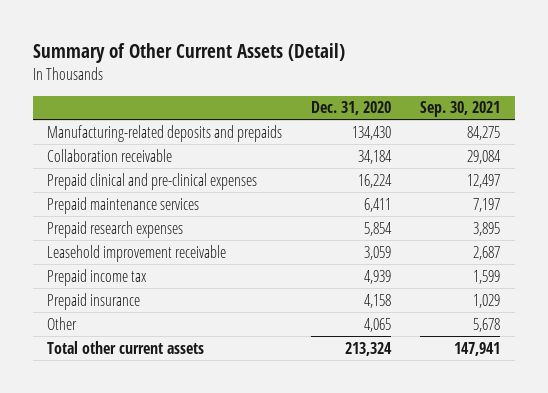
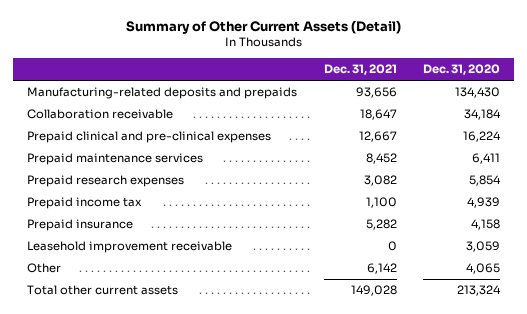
- | Dec. 31, 2020 | Sep. 30, 2021
+ | Dec. 31, 2021 | Dec. 31, 2020
moved down: Leasehold improvement receivable | 0 | 3,059

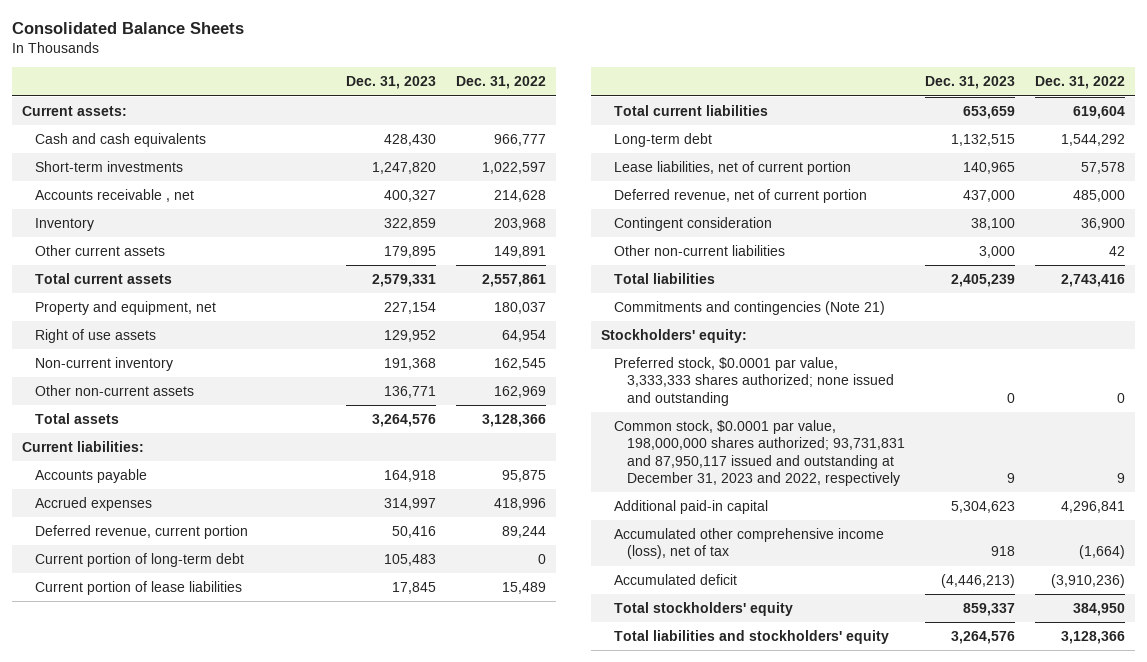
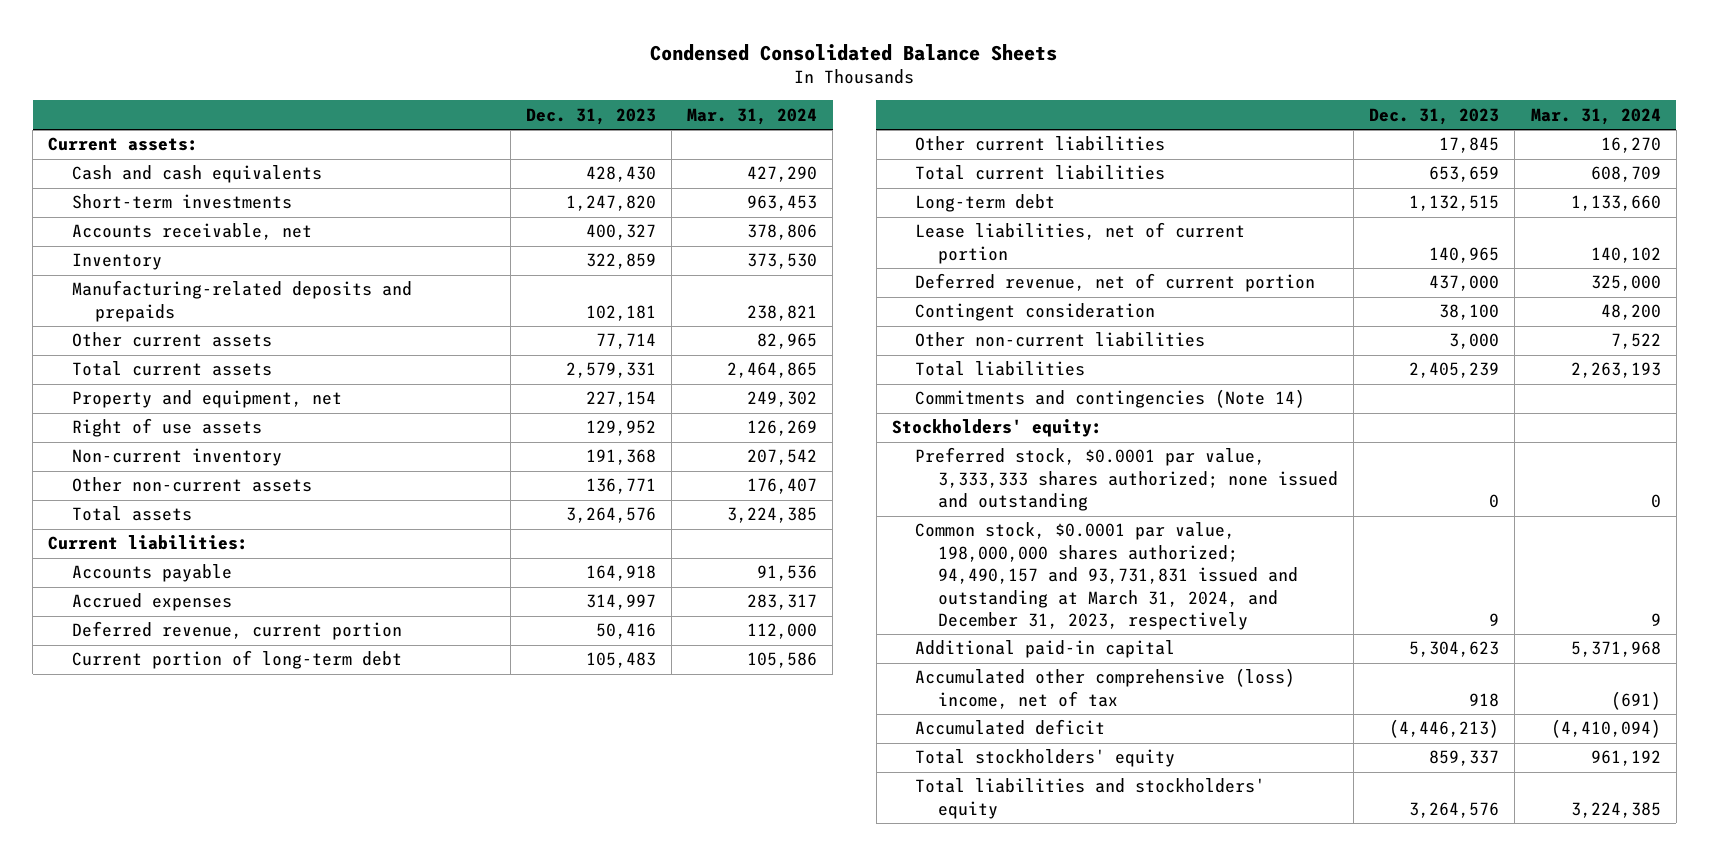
- Consolidated Balance Sheets
+ Condensed Consolidated Balance Sheets
- | Dec. 31, 2023 | Dec. 31, 2022
+ | Dec. 31, 2023 | Mar. 31, 2024
- Accounts receivable , net | 400,327 | 214,628
+ Accounts receivable, net | 400,327 | 378,806
- Other current assets | 179,895 | 149,891
+ Manufacturing-related deposits and prepaids | 102,181 | 238,821
+ Other current assets | 77,714 | 82,965
- Current portion of lease liabilities | 17,845 | 15,489
+ Other current liabilities | 17,845 | 16,270
- Commitments and contingencies (Note 21)
+ Commitments and contingencies (Note 14)
- Common stock, $0.0001 par value, 198,000,000 shares authorized; 93,731,831 and 87,950,117 issued and outstanding at December 31, 2023 and 2022, respectively | 9 | 9
+ Common stock, $0.0001 par value, 198,000,000 shares authorized; 94,490,157 and 93,731,831 issued and outstanding at March 31, 2024, and December 31, 2023, respectively | 9 | 9
- Accumulated other comprehensive income (loss), net of tax | 918 | (1,664)
+ Accumulated other comprehensive (loss) income, net of tax | 918 | (691)

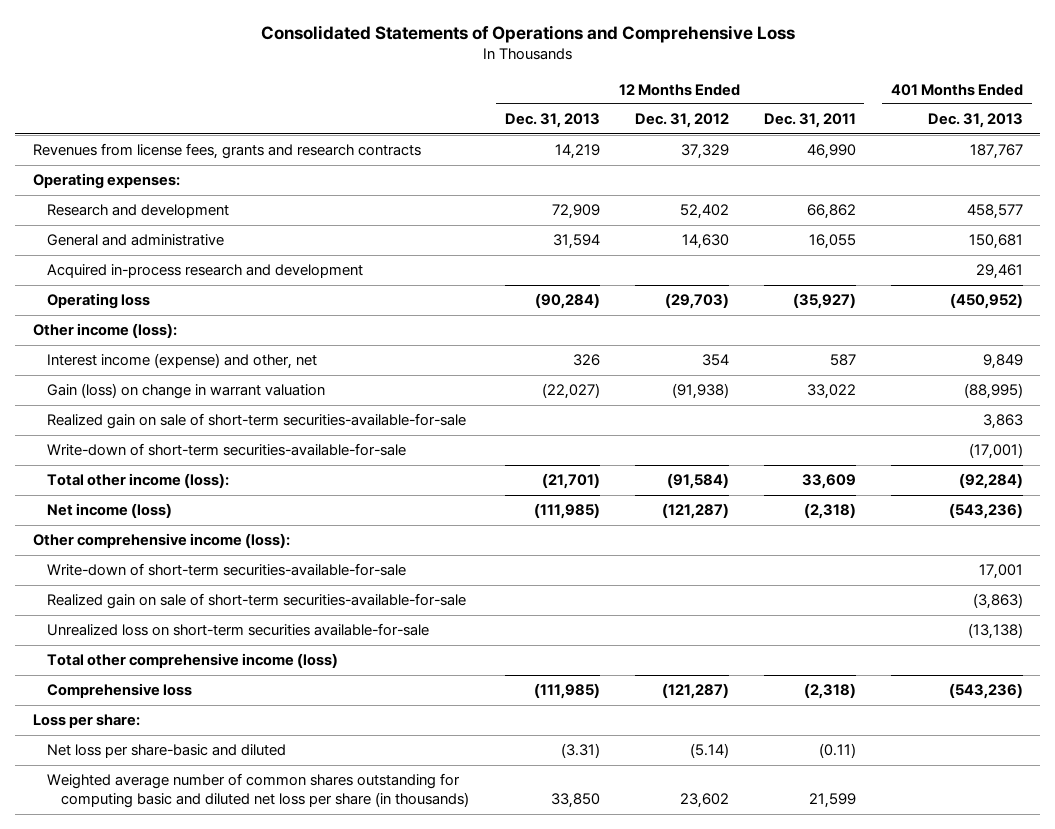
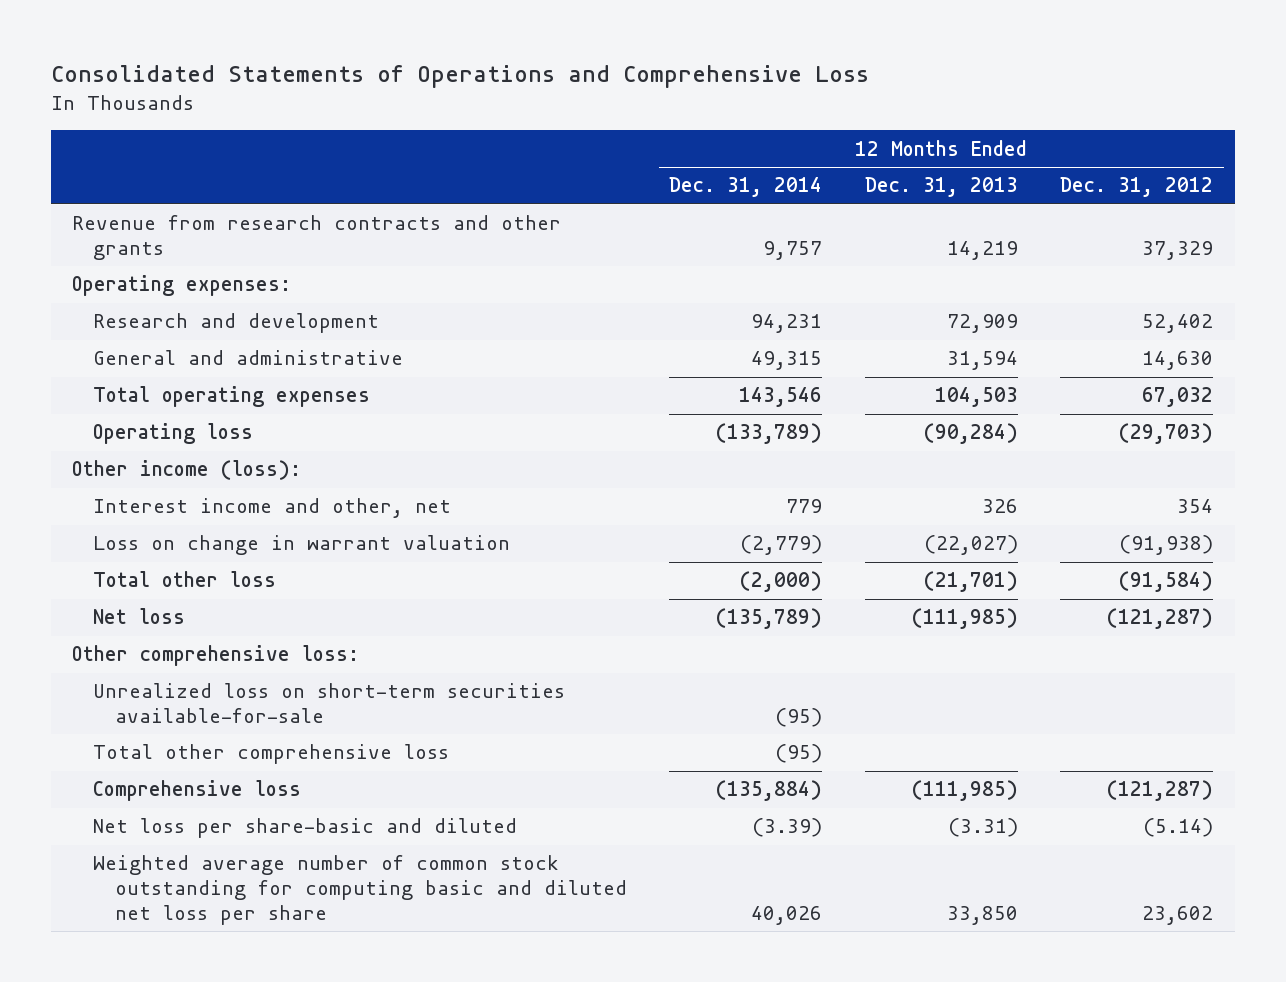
- | 12 Months Ended Dec. 31, 2013 | 12 Months Ended Dec. 31, 2012 | 12 Months Ended Dec. 31, 2011 | 401 Months Ended Dec. 31, 2013
+ | 12 Months Ended Dec. 31, 2014 | 12 Months Ended Dec. 31, 2013 | 12 Months Ended Dec. 31, 2012
- Revenues from license fees, grants and research contracts | 14,219 | 37,329 | 46,990 | 187,767
+ Revenue from research contracts and other grants | 9,757 | 14,219 | 37,329
- Acquired in-process research and development | | | | 29,461
+ Total operating expenses | 143,546 | 104,503 | 67,032
- Interest income (expense) and other, net | 326 | 354 | 587 | 9,849
- Gain (loss) on change in warrant valuation | (22,027) | (91,938) | 33,022 | (88,995)
- Realized gain on sale of short-term securities-available-for-sale | | | | 3,863
- Write-down of short-term securities-available-for-sale | | | | (17,001)
- Total other income (loss): | (21,701) | (91,584) | 33,609 | (92,284)
- Net income (loss) | (111,985) | (121,287) | (2,318) | (543,236)
- Other comprehensive income (loss):
- Write-down of short-term securities-available-for-sale | | | | 17,001
- Realized gain on sale of short-term securities-available-for-sale | | | | (3,863)
+ Interest income and other, net | 779 | 326 | 354
+ Loss on change in warrant valuation | (2,779) | (22,027) | (91,938)
+ Total other loss | (2,000) | (21,701) | (91,584)
+ Net loss | (135,789) | (111,985) | (121,287)
+ Other comprehensive loss:
- Total other comprehensive income (loss)
+ Total other comprehensive loss | (95) | |
- Loss per share:
- Weighted average number of common shares outstanding for computing basic and diluted net loss per share (in thousands) | 33,850 | 23,602 | 21,599 |
+ Weighted average number of common stock outstanding for computing basic and diluted net loss per share | 40,026 | 33,850 | 23,602

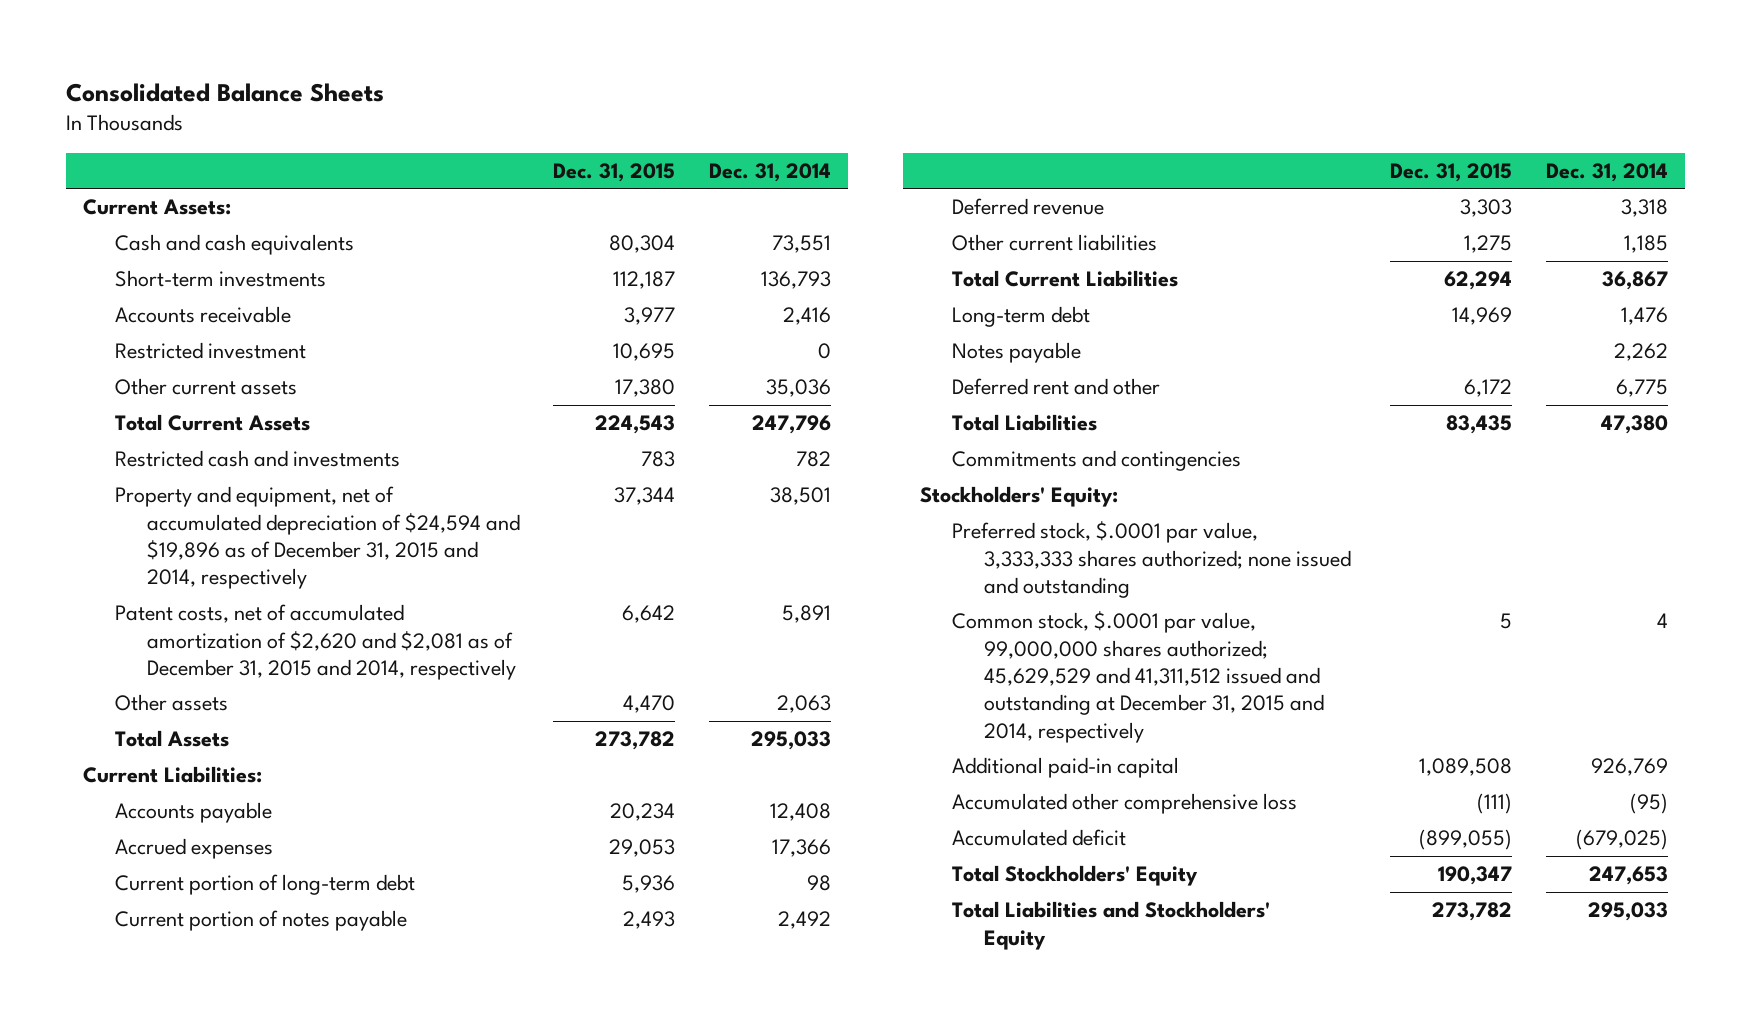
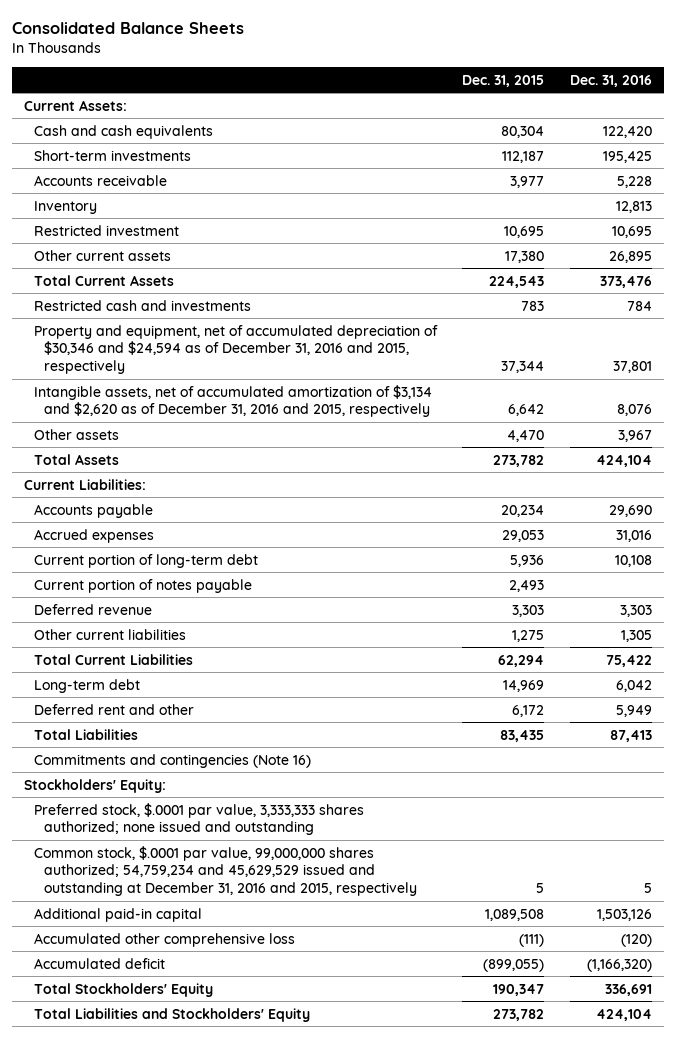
- | Dec. 31, 2015 | Dec. 31, 2014
+ | Dec. 31, 2015 | Dec. 31, 2016
+ Inventory | | 12,813
- Property and equipment, net of accumulated depreciation of $24,594 and $19,896 as of December 31, 2015 and 2014, respectively | 37,344 | 38,501
- Patent costs, net of accumulated amortization of $2,620 and $2,081 as of December 31, 2015 and 2014, respectively | 6,642 | 5,891
+ Property and equipment, net of accumulated depreciation of $30,346 and $24,594 as of December 31, 2016 and 2015, respectively | 37,344 | 37,801
+ Intangible assets, net of accumulated amortization of $3,134 and $2,620 as of December 31, 2016 and 2015, respectively | 6,642 | 8,076
- Notes payable | | 2,262
- Commitments and contingencies
+ Commitments and contingencies (Note 16)
- Common stock, $.0001 par value, 99,000,000 shares authorized; 45,629,529 and 41,311,512 issued and outstanding at December 31, 2015 and 2014, respectively | 5 | 4
+ Common stock, $.0001 par value, 99,000,000 shares authorized; 54,759,234 and 45,629,529 issued and outstanding at December 31, 2016 and 2015, respectively | 5 | 5

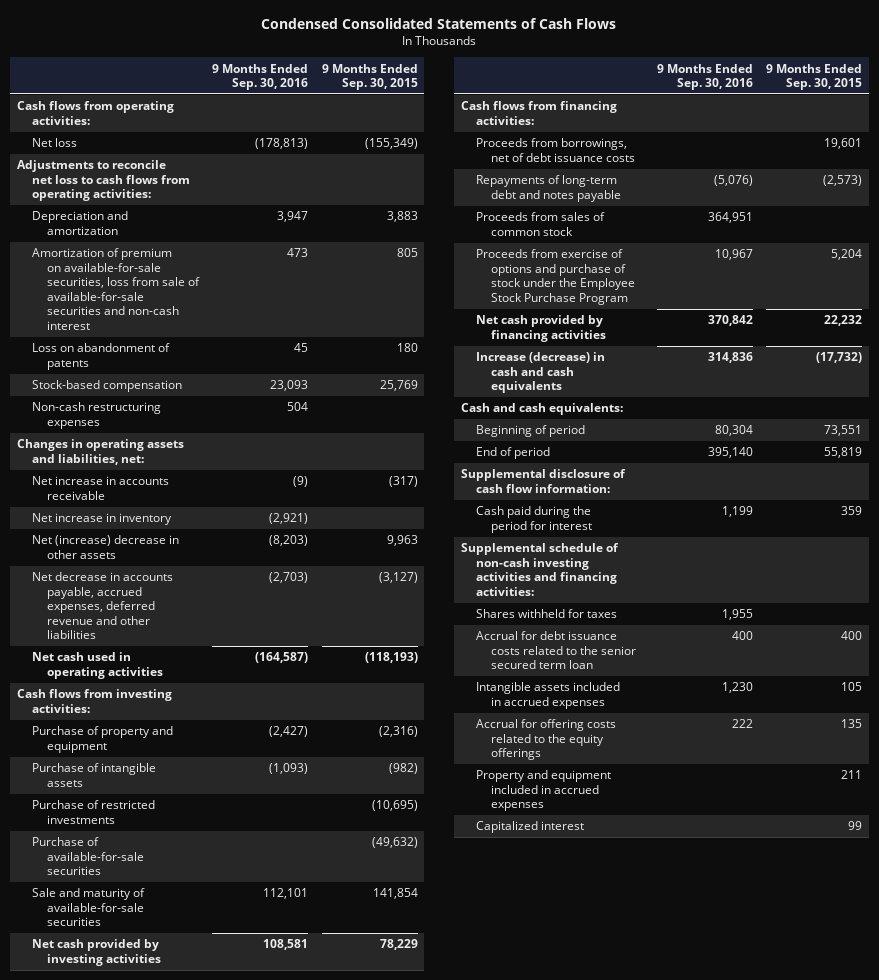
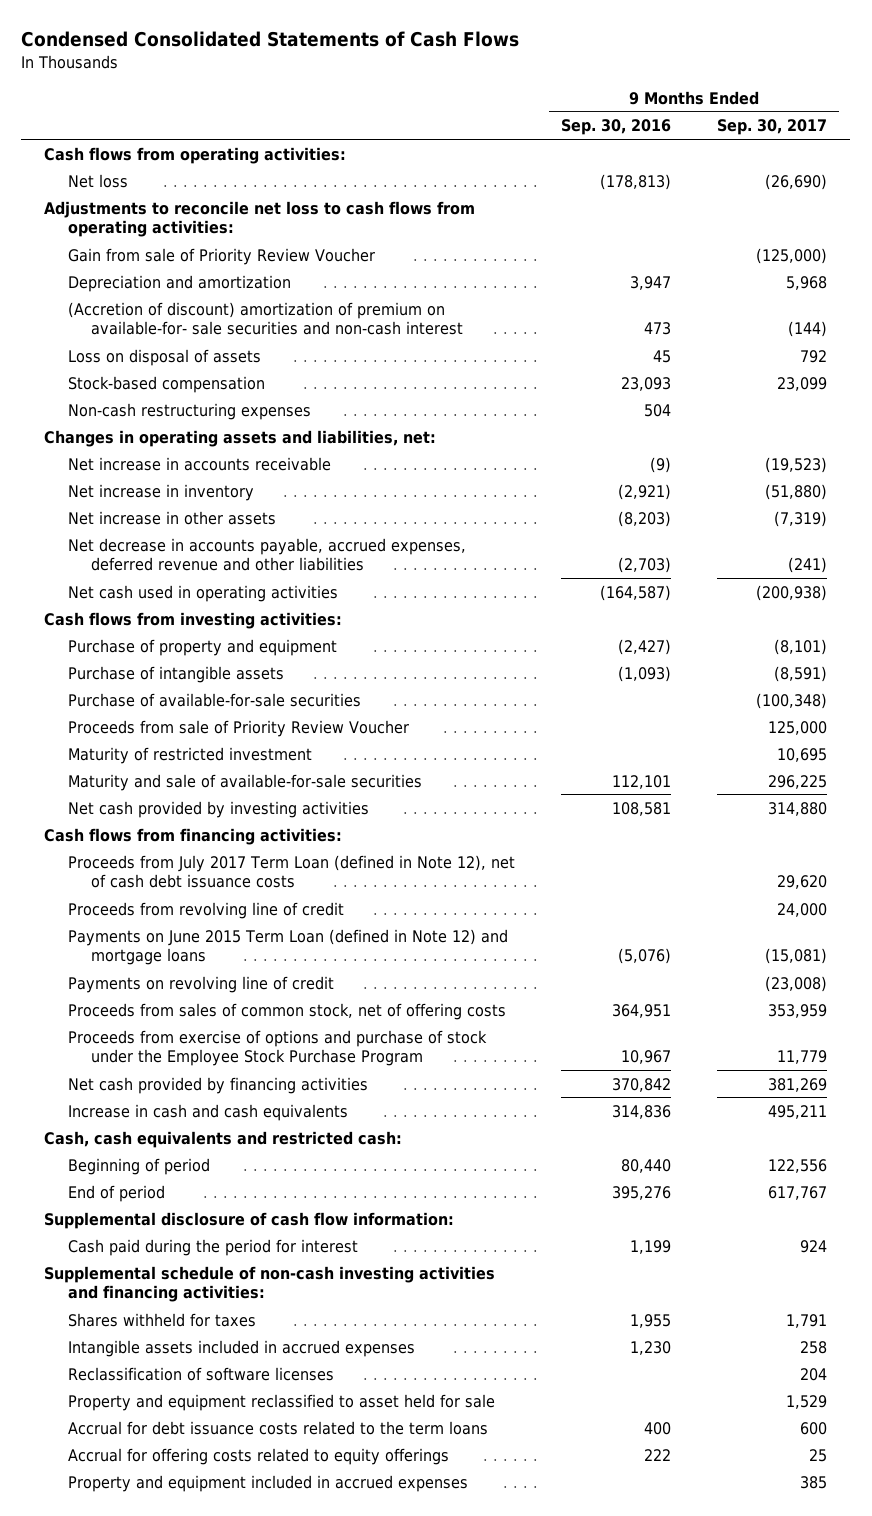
- | 9 Months Ended Sep. 30, 2016 | 9 Months Ended Sep. 30, 2015
+ | 9 Months Ended Sep. 30, 2016 | 9 Months Ended Sep. 30, 2017
+ Gain from sale of Priority Review Voucher | | (125,000)
- Amortization of premium on available-for-sale securities, loss from sale of available-for-sale securities and non-cash interest | 473 | 805
- Loss on abandonment of patents | 45 | 180
+ (Accretion of discount) amortization of premium on available-for- sale securities and non-cash interest | 473 | (144)
+ Loss on disposal of assets | 45 | 792
- Net (increase) decrease in other assets | (8,203) | 9,963
+ Net increase in other assets | (8,203) | (7,319)
- Purchase of restricted investments | | (10,695)
- Sale and maturity of available-for-sale securities | 112,101 | 141,854
+ Proceeds from sale of Priority Review Voucher | | 125,000
+ Maturity of restricted investment | | 10,695
+ Maturity and sale of available-for-sale securities | 112,101 | 296,225
- Proceeds from borrowings, net of debt issuance costs | | 19,601
- Repayments of long-term debt and notes payable | (5,076) | (2,573)
- Proceeds from sales of common stock | 364,951 |
+ Proceeds from July 2017 Term Loan (defined in Note 12), net of cash debt issuance costs | | 29,620
+ Proceeds from revolving line of credit | | 24,000
+ Payments on June 2015 Term Loan (defined in Note 12) and mortgage loans | (5,076) | (15,081)
+ Payments on revolving line of credit | | (23,008)
+ Proceeds from sales of common stock, net of offering costs | 364,951 | 353,959
- Increase (decrease) in cash and cash equivalents | 314,836 | (17,732)
- Cash and cash equivalents:
- Beginning of period | 80,304 | 73,551
- End of period | 395,140 | 55,819
+ Increase in cash and cash equivalents | 314,836 | 495,211
+ Cash, cash equivalents and restricted cash:
+ Beginning of period | 80,440 | 122,556
+ End of period | 395,276 | 617,767
- Accrual for debt issuance costs related to the senior secured term loan | 400 | 400
- Accrual for offering costs related to the equity offerings | 222 | 135
+ Reclassification of software licenses | | 204
+ Property and equipment reclassified to asset held for sale | | 1,529
+ Accrual for debt issuance costs related to the term loans | 400 | 600
+ Accrual for offering costs related to equity offerings | 222 | 25
- Capitalized interest | | 99

